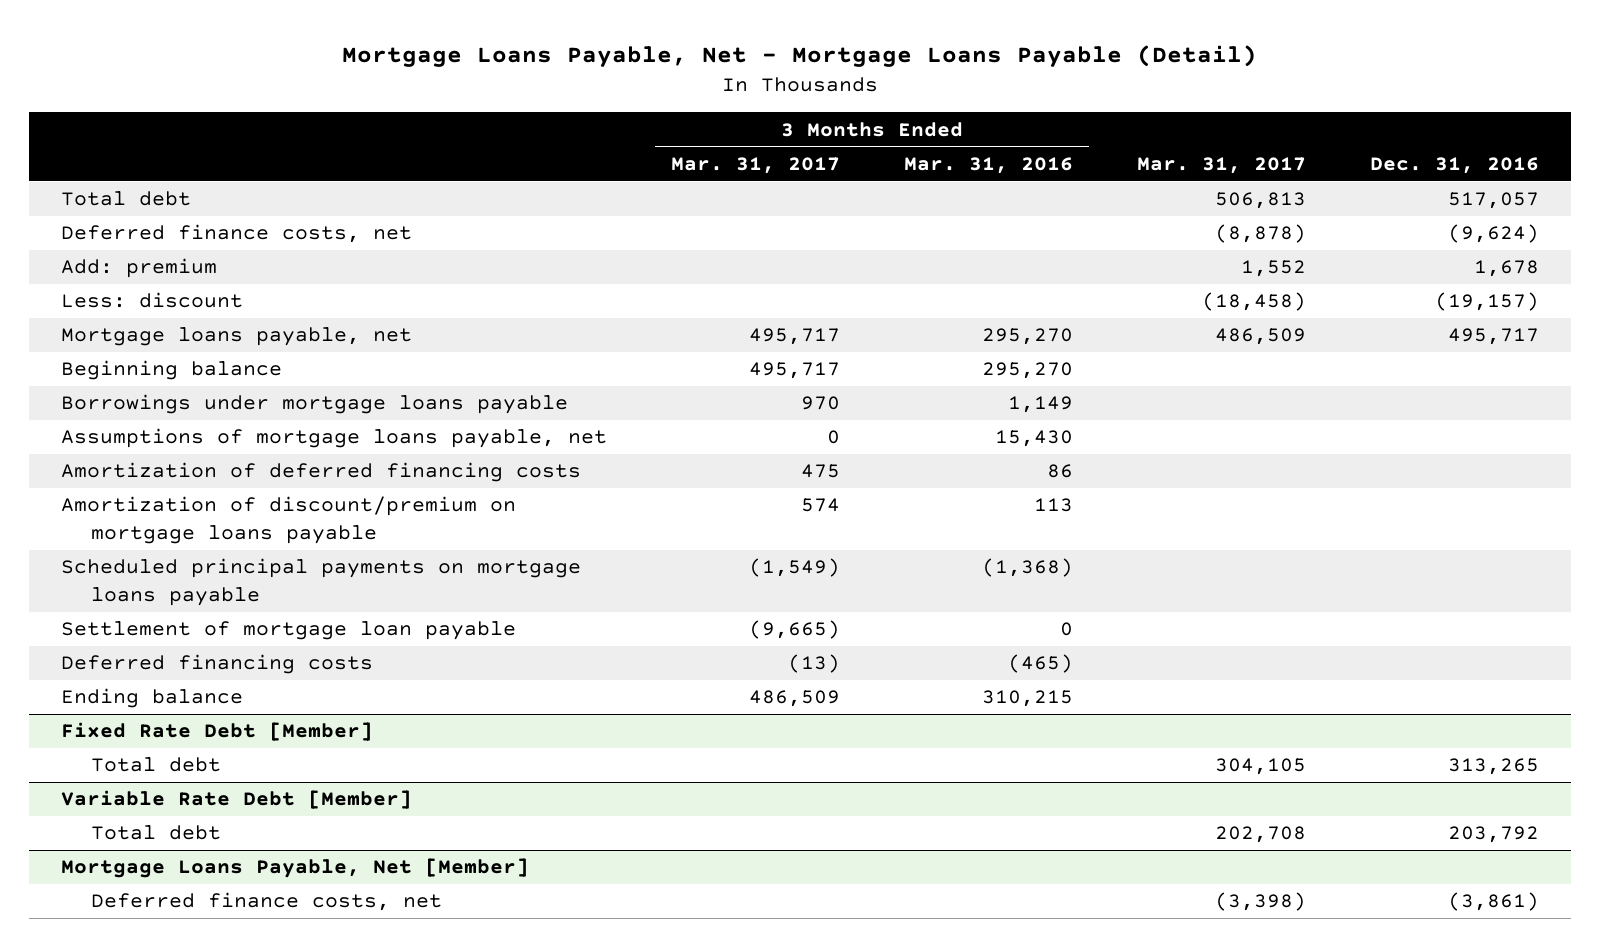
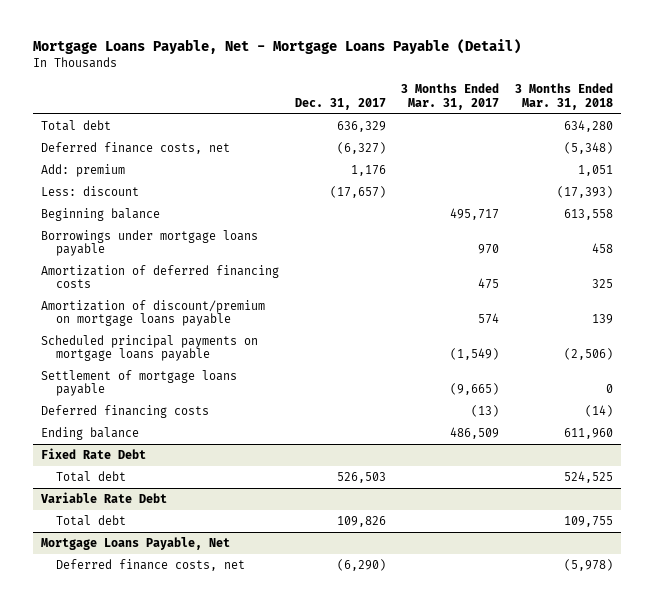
- | 3 Months Ended Mar. 31, 2017 | 3 Months Ended Mar. 31, 2016 | Mar. 31, 2017 | Dec. 31, 2016
+ | Dec. 31, 2017 | 3 Months Ended Mar. 31, 2017 | 3 Months Ended Mar. 31, 2018
- Mortgage loans payable, net | 495,717 | 295,270 | 486,509 | 495,717
- Assumptions of mortgage loans payable, net | 0 | 15,430 | |
- Settlement of mortgage loan payable | (9,665) | 0 | |
+ Settlement of mortgage loans payable | | (9,665) | 0
- Fixed Rate Debt [Member]
+ Fixed Rate Debt
- Variable Rate Debt [Member]
+ Variable Rate Debt
- Mortgage Loans Payable, Net [Member]
+ Mortgage Loans Payable, Net

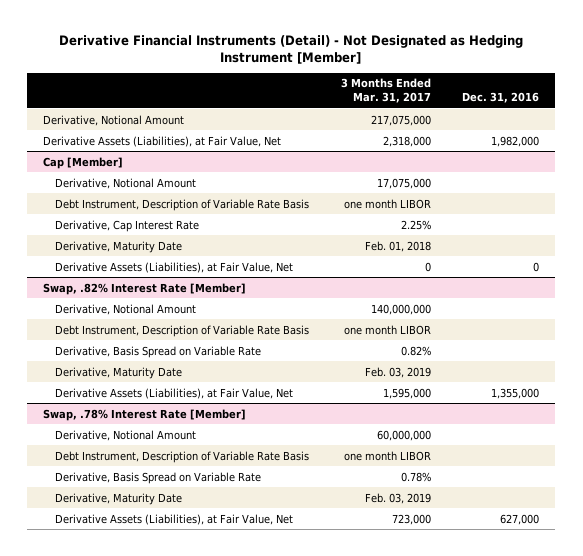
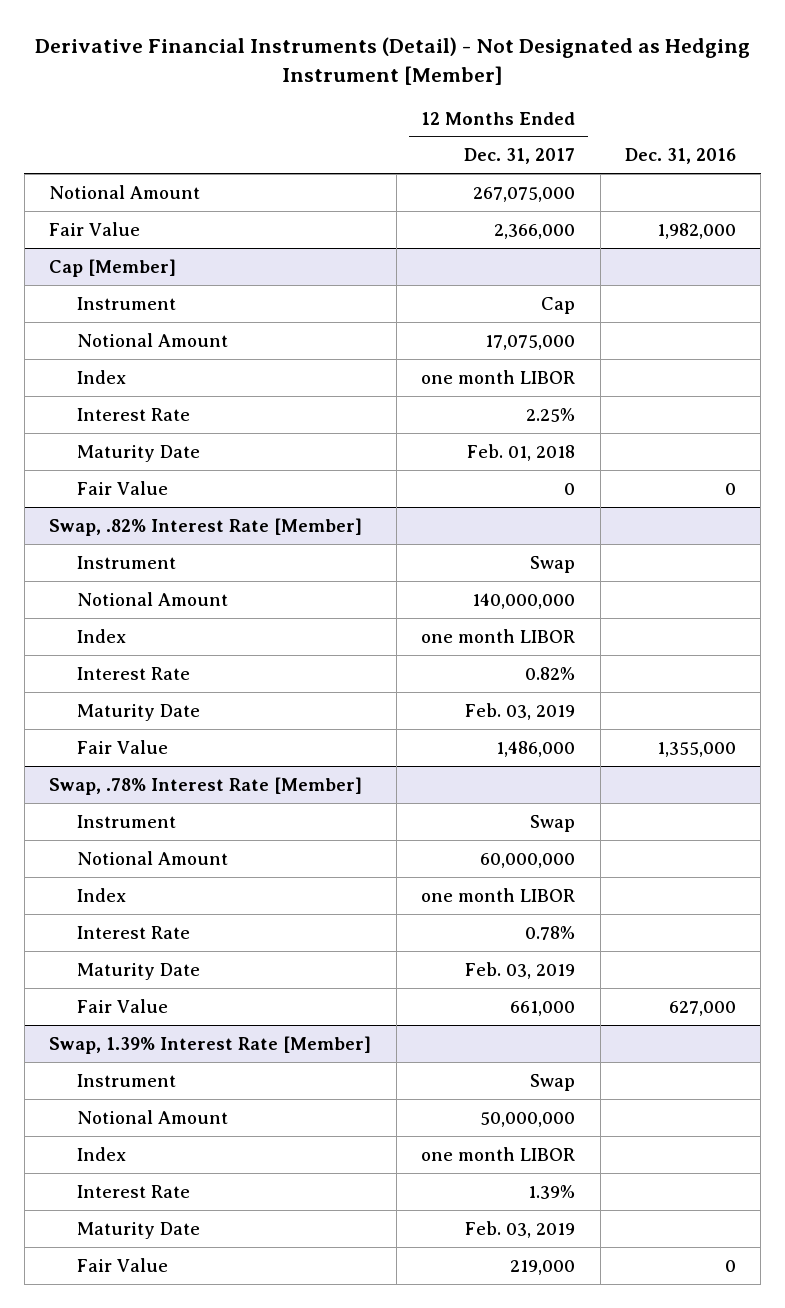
- | 3 Months Ended Mar. 31, 2017 | Dec. 31, 2016
+ | 12 Months Ended Dec. 31, 2017 | Dec. 31, 2016
- Derivative, Notional Amount | 217,075,000 |
- Derivative Assets (Liabilities), at Fair Value, Net | 2,318,000 | 1,982,000
+ Notional Amount | 267,075,000 |
+ Fair Value | 2,366,000 | 1,982,000
@ Cap [Member]
- Derivative, Notional Amount | 17,075,000 |
- Debt Instrument, Description of Variable Rate Basis | one month LIBOR |
- Derivative, Cap Interest Rate | 2.25% |
- Derivative, Maturity Date | Feb. 01, 2018 |
- Derivative Assets (Liabilities), at Fair Value, Net | 0 | 0
+ Instrument | Cap |
+ Notional Amount | 17,075,000 |
+ Index | one month LIBOR |
+ Interest Rate | 2.25% |
+ Maturity Date | Feb. 01, 2018 |
+ Fair Value | 0 | 0
@ Swap, .82% Interest Rate [Member]
- Derivative, Notional Amount | 140,000,000 |
- Debt Instrument, Description of Variable Rate Basis | one month LIBOR |
- Derivative, Basis Spread on Variable Rate | 0.82% |
- Derivative, Maturity Date | Feb. 03, 2019 |
- Derivative Assets (Liabilities), at Fair Value, Net | 1,595,000 | 1,355,000
+ Instrument | Swap |
+ Notional Amount | 140,000,000 |
+ Index | one month LIBOR |
+ Interest Rate | 0.82% |
+ Maturity Date | Feb. 03, 2019 |
+ Fair Value | 1,486,000 | 1,355,000
@ Swap, .78% Interest Rate [Member]
- Derivative, Notional Amount | 60,000,000 |
- Debt Instrument, Description of Variable Rate Basis | one month LIBOR |
- Derivative, Basis Spread on Variable Rate | 0.78% |
- Derivative, Maturity Date | Feb. 03, 2019 |
- Derivative Assets (Liabilities), at Fair Value, Net | 723,000 | 627,000
+ Instrument | Swap |
+ Notional Amount | 60,000,000 |
+ Index | one month LIBOR |
+ Interest Rate | 0.78% |
+ Maturity Date | Feb. 03, 2019 |
+ Fair Value | 661,000 | 627,000
+ Swap, 1.39% Interest Rate [Member]
+ Instrument | Swap |
+ Notional Amount | 50,000,000 |
+ Index | one month LIBOR |
+ Interest Rate | 1.39% |
+ Maturity Date | Feb. 03, 2019 |
+ Fair Value | 219,000 | 0

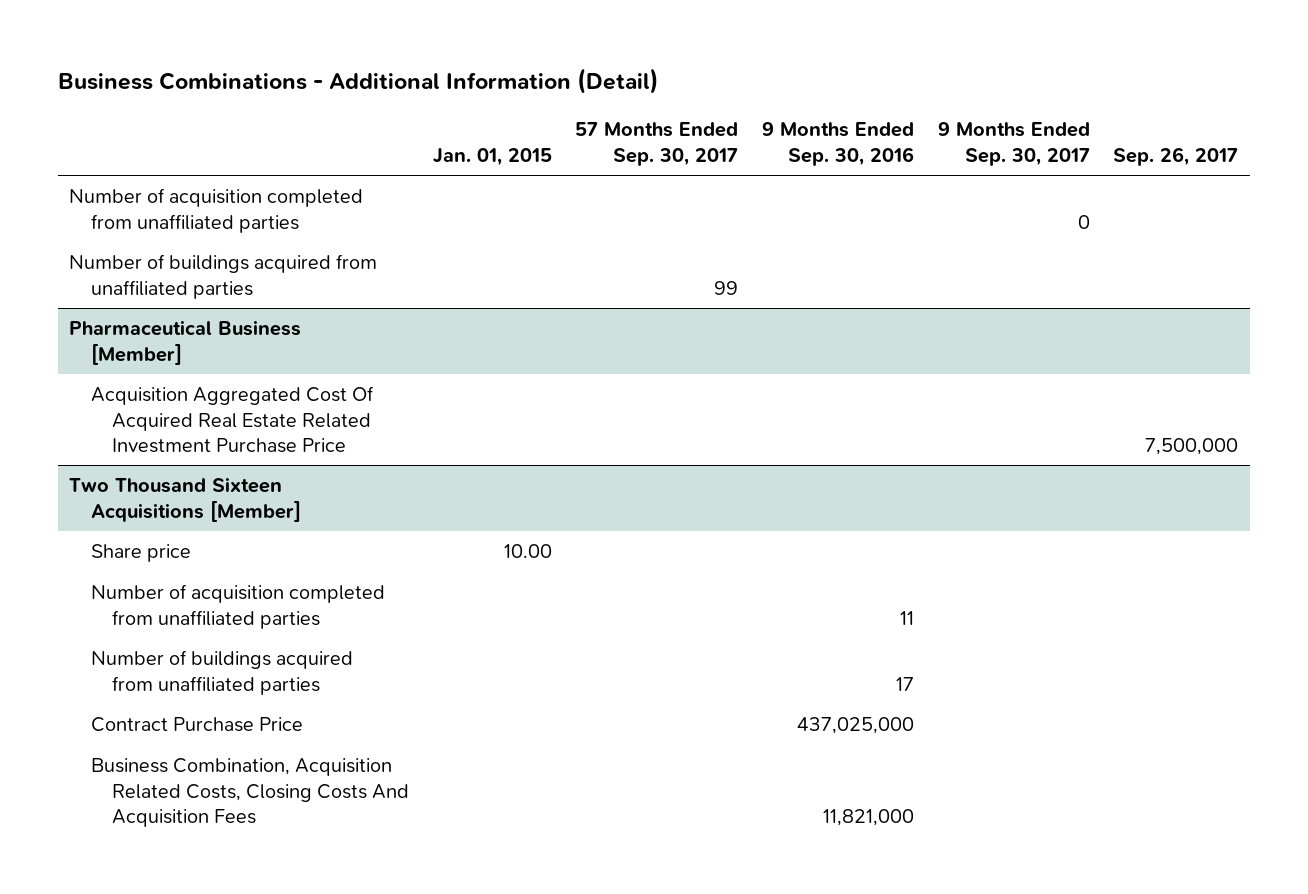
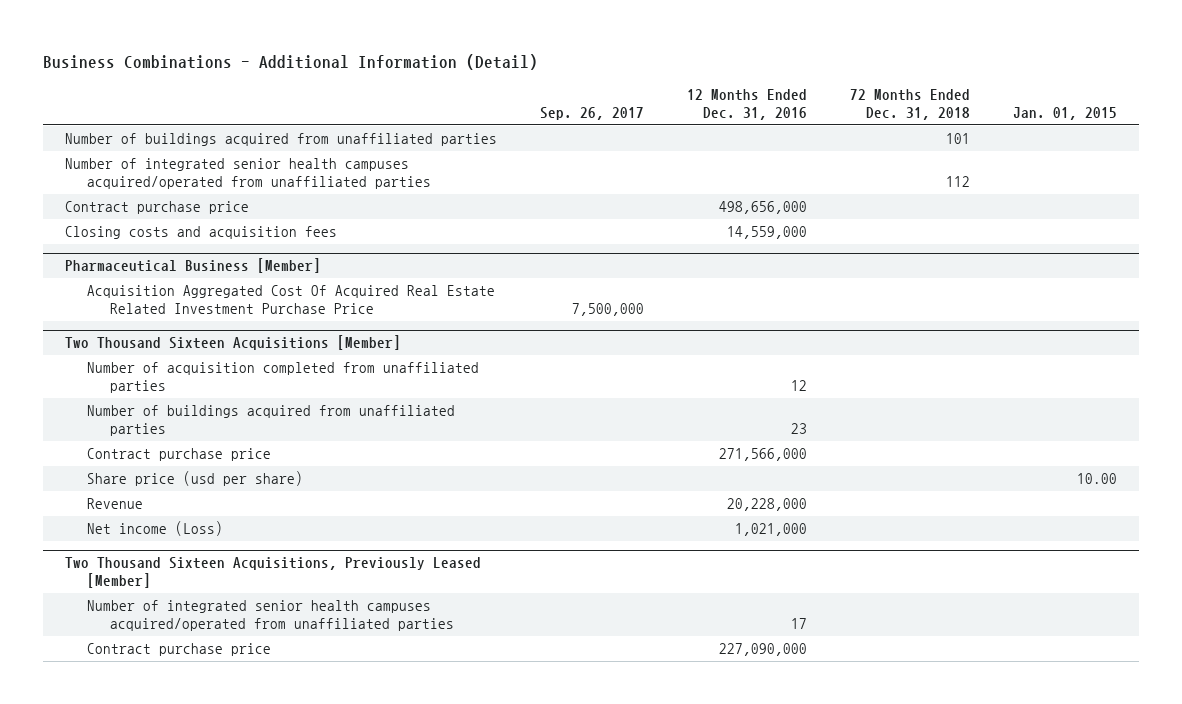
- | Jan. 01, 2015 | 57 Months Ended Sep. 30, 2017 | 9 Months Ended Sep. 30, 2016 | 9 Months Ended Sep. 30, 2017 | Sep. 26, 2017
+ | Sep. 26, 2017 | 12 Months Ended Dec. 31, 2016 | 72 Months Ended Dec. 31, 2018 | Jan. 01, 2015
- Number of acquisition completed from unaffiliated parties | | | | 0 |
+ Number of integrated senior health campuses acquired/operated from unaffiliated parties | | | 112 |
+ Contract purchase price | | 498,656,000 | |
+ Closing costs and acquisition fees | | 14,559,000 | |
@ Two Thousand Sixteen Acquisitions [Member]
- Share price | 10.00 | | | |
- Contract Purchase Price | | | 437,025,000 | |
- Business Combination, Acquisition Related Costs, Closing Costs And Acquisition Fees | | | 11,821,000 | |
+ Contract purchase price | | 271,566,000 | |
+ Share price (usd per share) | | | | 10.00
+ Revenue | | 20,228,000 | |
+ Net income (Loss) | | 1,021,000 | |
+ Two Thousand Sixteen Acquisitions, Previously Leased [Member]
+ Number of integrated senior health campuses acquired/operated from unaffiliated parties | | 17 | |
+ Contract purchase price | | 227,090,000 | |

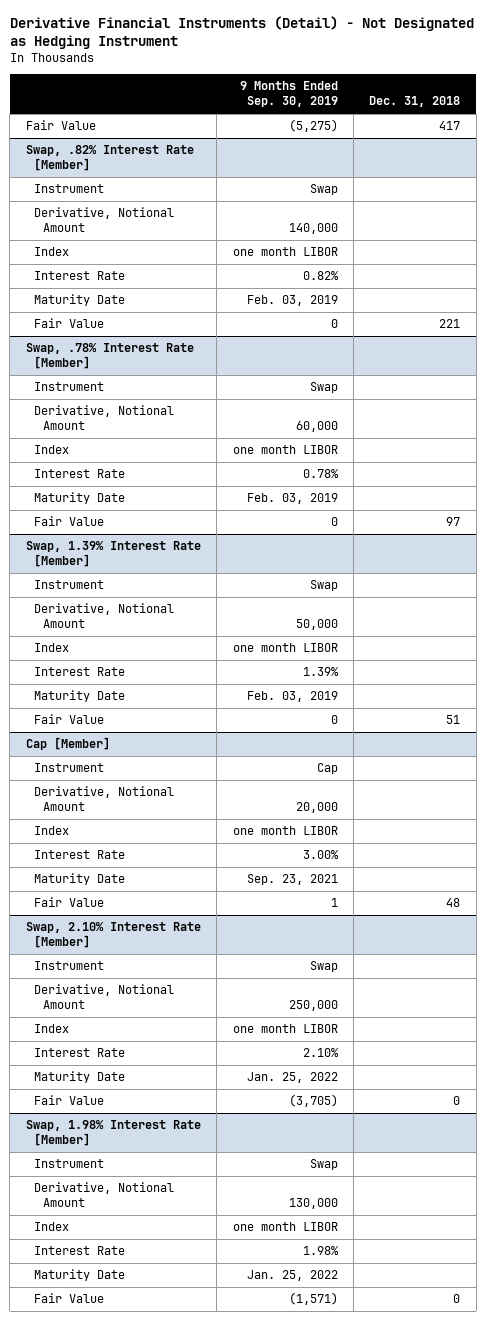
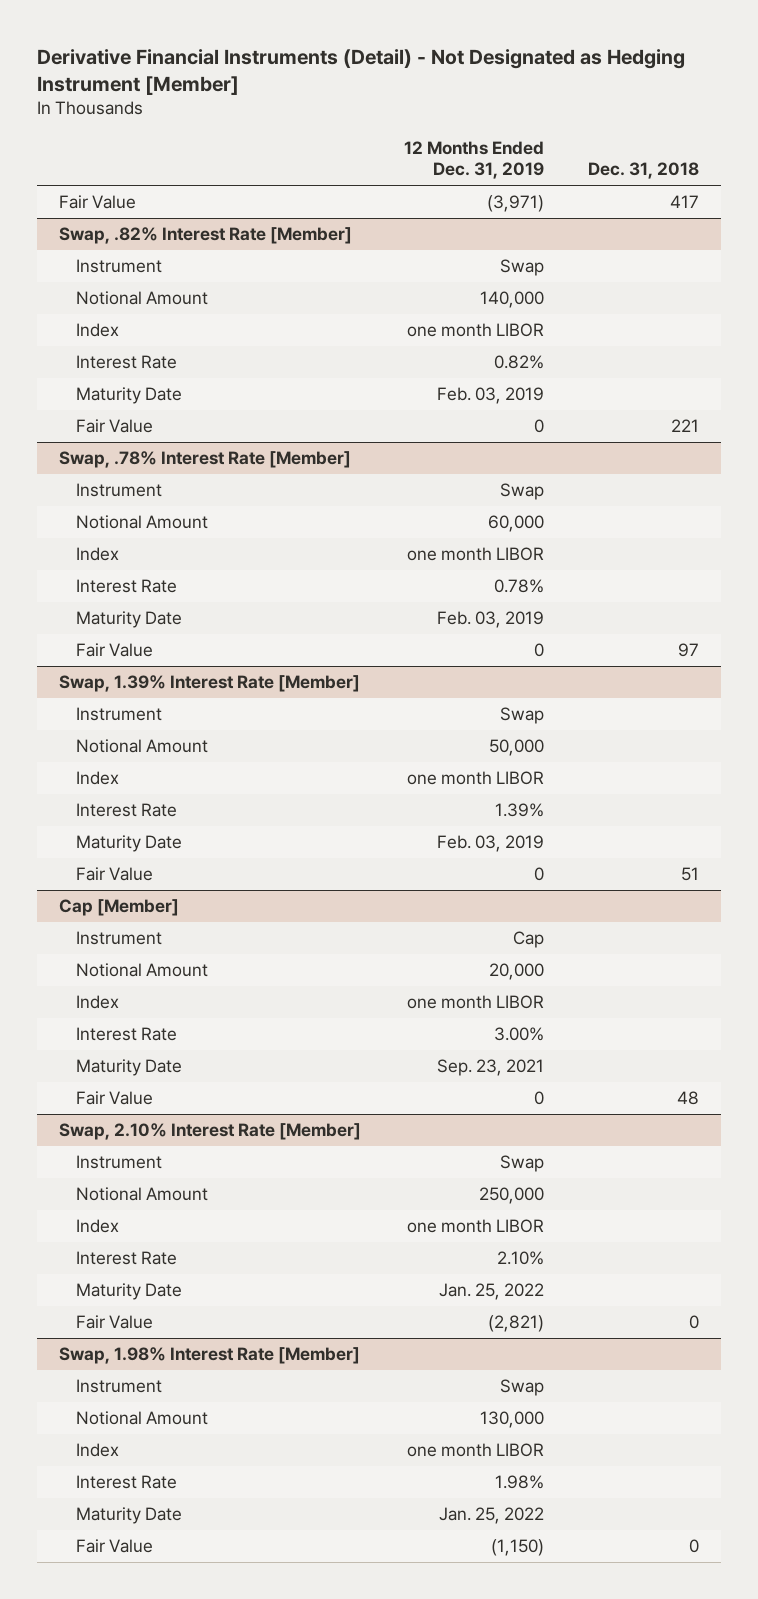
- Derivative Financial Instruments (Detail) - Not Designated as Hedging Instrument
+ Derivative Financial Instruments (Detail) - Not Designated as Hedging Instrument [Member]
- | 9 Months Ended Sep. 30, 2019 | Dec. 31, 2018
+ | 12 Months Ended Dec. 31, 2019 | Dec. 31, 2018
@ Swap, .82% Interest Rate [Member]
- Derivative, Notional Amount | 140,000 |
+ Notional Amount | 140,000 |
@ Swap, .78% Interest Rate [Member]
- Derivative, Notional Amount | 60,000 |
+ Notional Amount | 60,000 |
@ Swap, 1.39% Interest Rate [Member]
- Derivative, Notional Amount | 50,000 |
+ Notional Amount | 50,000 |
@ Cap [Member]
- Derivative, Notional Amount | 20,000 |
+ Notional Amount | 20,000 |
@ Swap, 2.10% Interest Rate [Member]
- Derivative, Notional Amount | 250,000 |
+ Notional Amount | 250,000 |
@ Swap, 1.98% Interest Rate [Member]
- Derivative, Notional Amount | 130,000 |
+ Notional Amount | 130,000 |

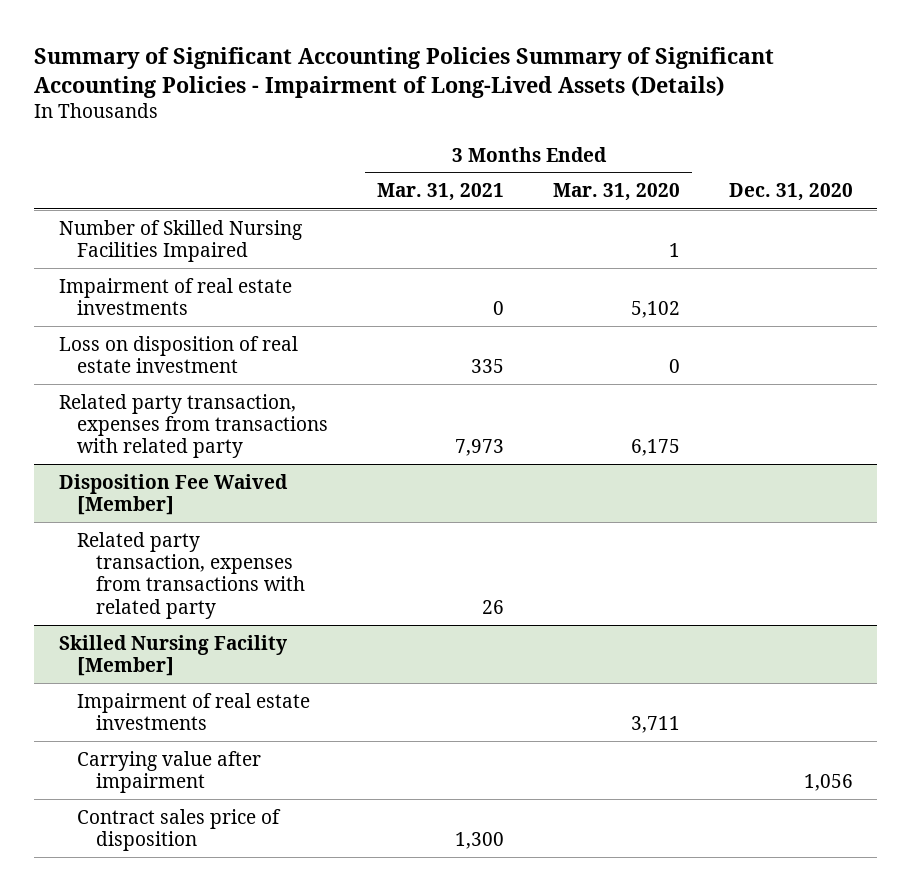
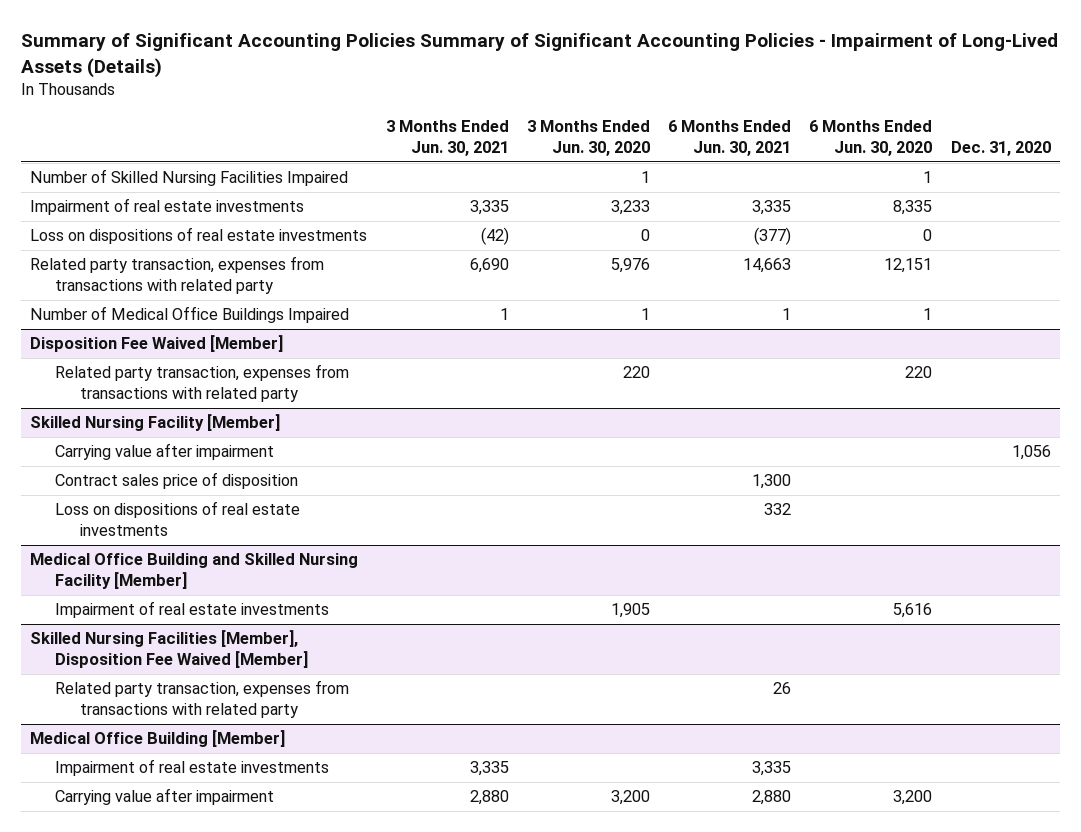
- | 3 Months Ended Mar. 31, 2021 | 3 Months Ended Mar. 31, 2020 | Dec. 31, 2020
+ | 3 Months Ended Jun. 30, 2021 | 3 Months Ended Jun. 30, 2020 | 6 Months Ended Jun. 30, 2021 | 6 Months Ended Jun. 30, 2020 | Dec. 31, 2020
- Loss on disposition of real estate investment | 335 | 0 |
+ Loss on dispositions of real estate investments | (42) | 0 | (377) | 0 |
+ Number of Medical Office Buildings Impaired | 1 | 1 | 1 | 1 |
@ Skilled Nursing Facility [Member]
- Impairment of real estate investments | | 3,711 |
+ Loss on dispositions of real estate investments | | | 332 | |
+ Medical Office Building and Skilled Nursing Facility [Member]
+ Impairment of real estate investments | | 1,905 | | 5,616 |
+ Skilled Nursing Facilities [Member], Disposition Fee Waived [Member]
+ Related party transaction, expenses from transactions with related party | | | 26 | |
+ Medical Office Building [Member]
+ Impairment of real estate investments | 3,335 | | 3,335 | |
+ Carrying value after impairment | 2,880 | 3,200 | 2,880 | 3,200 |

